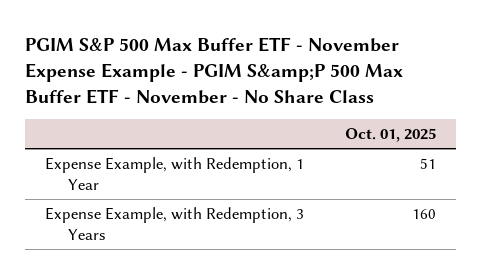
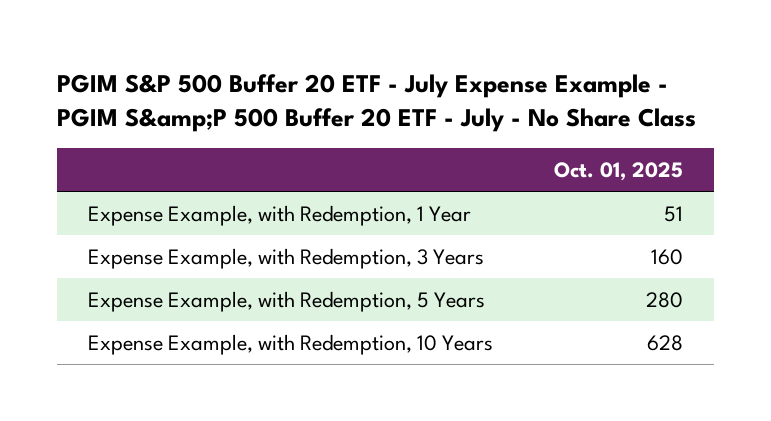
- PGIM S&P 500 Max Buffer ETF - November Expense Example - PGIM S&amp;P 500 Max Buffer ETF - November - No Share Class
+ PGIM S&P 500 Buffer 20 ETF - July Expense Example - PGIM S&amp;P 500 Buffer 20 ETF - July - No Share Class
+ Expense Example, with Redemption, 5 Years | 280
+ Expense Example, with Redemption, 10 Years | 628

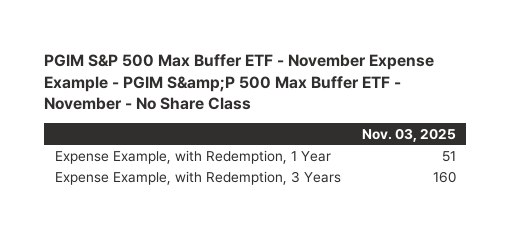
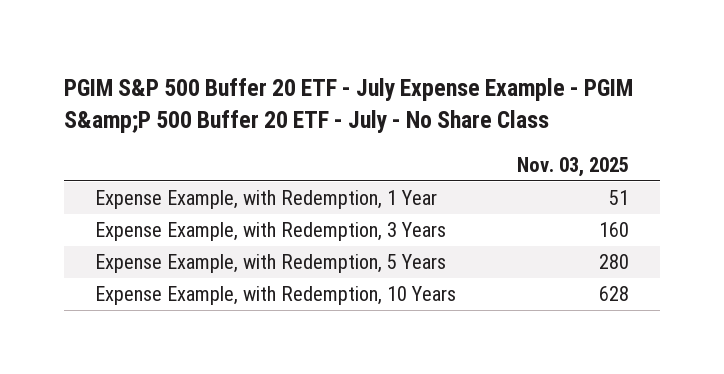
- PGIM S&P 500 Max Buffer ETF - November Expense Example - PGIM S&amp;P 500 Max Buffer ETF - November - No Share Class
+ PGIM S&P 500 Buffer 20 ETF - July Expense Example - PGIM S&amp;P 500 Buffer 20 ETF - July - No Share Class
+ Expense Example, with Redemption, 5 Years | 280
+ Expense Example, with Redemption, 10 Years | 628

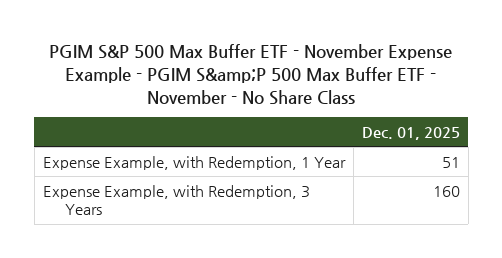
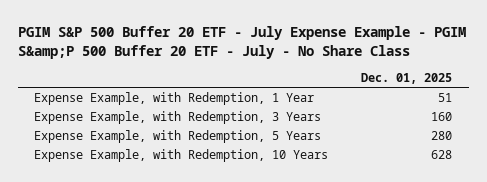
- PGIM S&P 500 Max Buffer ETF - November Expense Example - PGIM S&amp;P 500 Max Buffer ETF - November - No Share Class
+ PGIM S&P 500 Buffer 20 ETF - July Expense Example - PGIM S&amp;P 500 Buffer 20 ETF - July - No Share Class
+ Expense Example, with Redemption, 5 Years | 280
+ Expense Example, with Redemption, 10 Years | 628

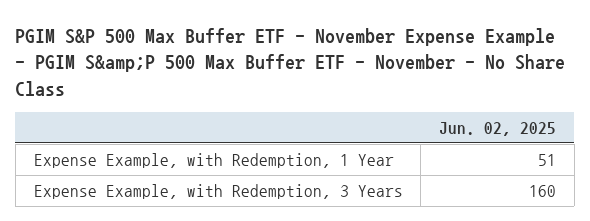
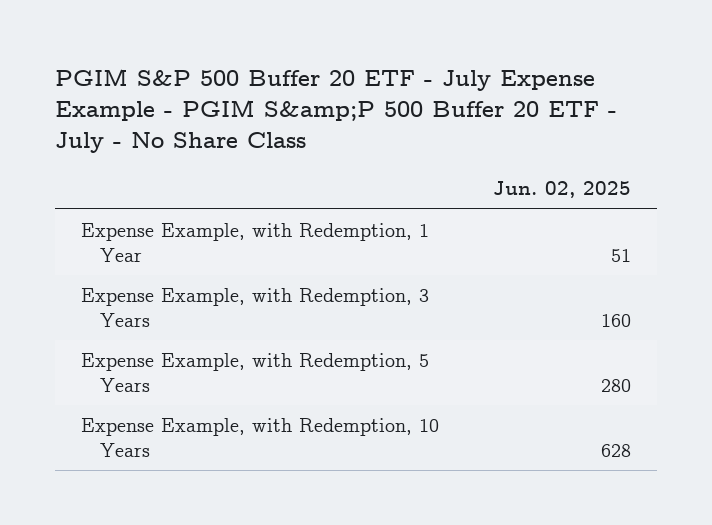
- PGIM S&P 500 Max Buffer ETF - November Expense Example - PGIM S&amp;P 500 Max Buffer ETF - November - No Share Class
+ PGIM S&P 500 Buffer 20 ETF - July Expense Example - PGIM S&amp;P 500 Buffer 20 ETF - July - No Share Class
+ Expense Example, with Redemption, 5 Years | 280
+ Expense Example, with Redemption, 10 Years | 628

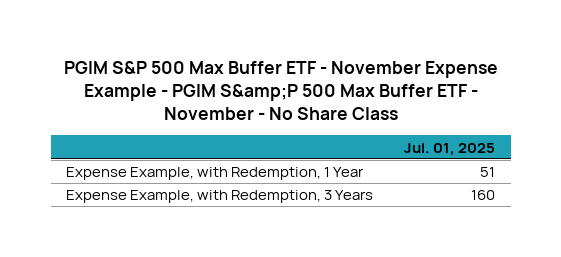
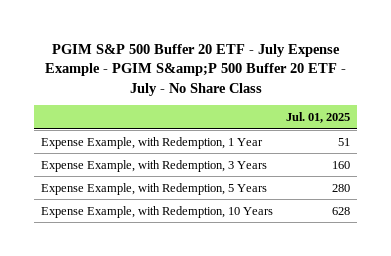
- PGIM S&P 500 Max Buffer ETF - November Expense Example - PGIM S&amp;P 500 Max Buffer ETF - November - No Share Class
+ PGIM S&P 500 Buffer 20 ETF - July Expense Example - PGIM S&amp;P 500 Buffer 20 ETF - July - No Share Class
+ Expense Example, with Redemption, 5 Years | 280
+ Expense Example, with Redemption, 10 Years | 628

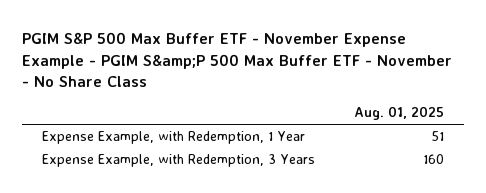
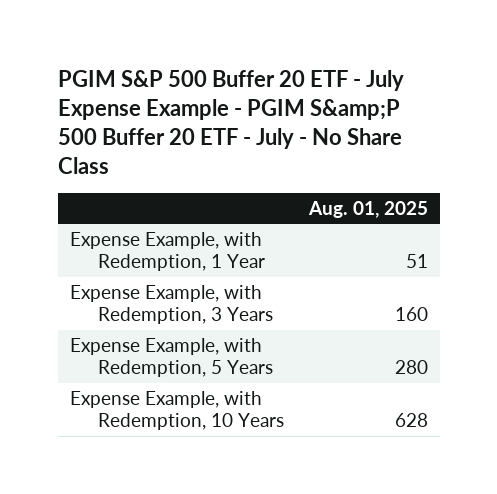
- PGIM S&P 500 Max Buffer ETF - November Expense Example - PGIM S&amp;P 500 Max Buffer ETF - November - No Share Class
+ PGIM S&P 500 Buffer 20 ETF - July Expense Example - PGIM S&amp;P 500 Buffer 20 ETF - July - No Share Class
+ Expense Example, with Redemption, 5 Years | 280
+ Expense Example, with Redemption, 10 Years | 628

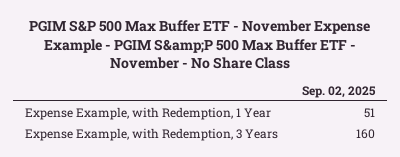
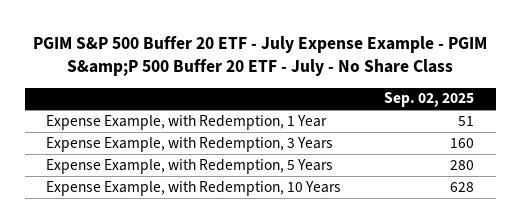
- PGIM S&P 500 Max Buffer ETF - November Expense Example - PGIM S&amp;P 500 Max Buffer ETF - November - No Share Class
+ PGIM S&P 500 Buffer 20 ETF - July Expense Example - PGIM S&amp;P 500 Buffer 20 ETF - July - No Share Class
+ Expense Example, with Redemption, 5 Years | 280
+ Expense Example, with Redemption, 10 Years | 628

